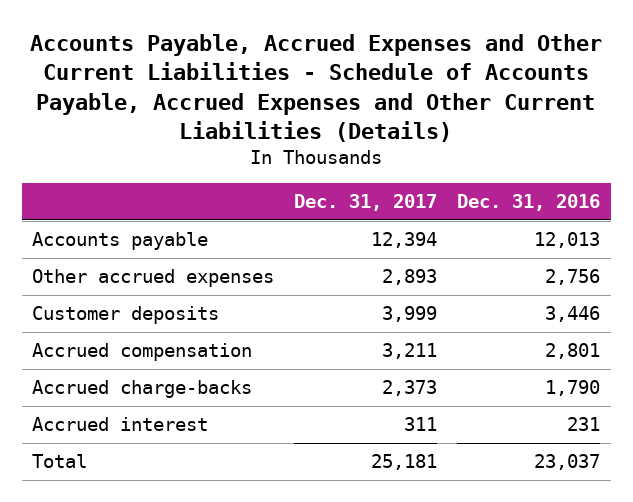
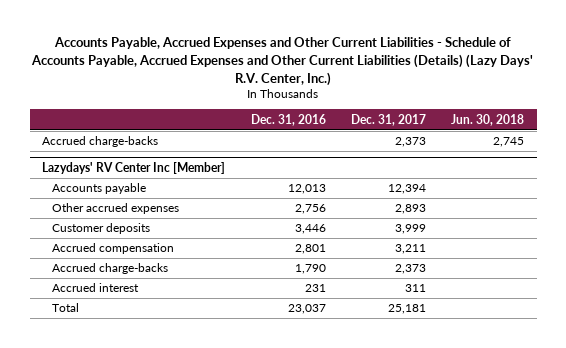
- Accounts Payable, Accrued Expenses and Other Current Liabilities - Schedule of Accounts Payable, Accrued Expenses and Other Current Liabilities (Details)
+ Accounts Payable, Accrued Expenses and Other Current Liabilities - Schedule of Accounts Payable, Accrued Expenses and Other Current Liabilities (Details) (Lazy Days' R.V. Center, Inc.)
- | Dec. 31, 2017 | Dec. 31, 2016
+ | Dec. 31, 2016 | Dec. 31, 2017 | Jun. 30, 2018
+ Accrued charge-backs | | 2,373 | 2,745
+ Lazydays' RV Center Inc [Member]

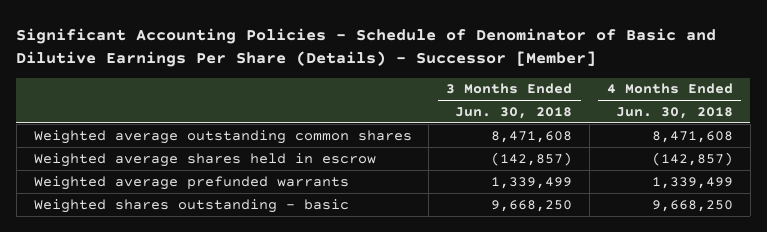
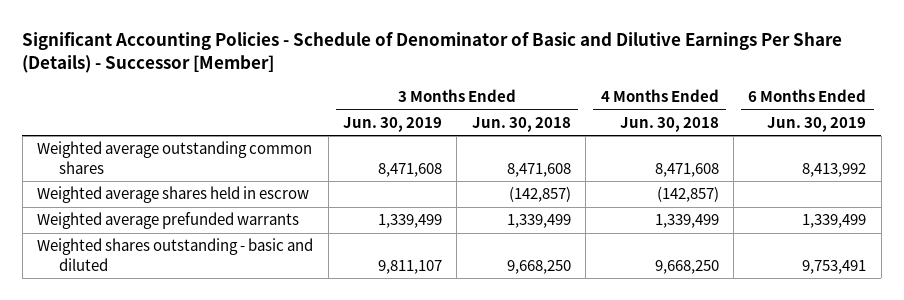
- | 3 Months Ended Jun. 30, 2018 | 4 Months Ended Jun. 30, 2018
+ | 3 Months Ended Jun. 30, 2019 | 3 Months Ended Jun. 30, 2018 | 4 Months Ended Jun. 30, 2018 | 6 Months Ended Jun. 30, 2019
- Weighted shares outstanding - basic | 9,668,250 | 9,668,250
+ Weighted shares outstanding - basic and diluted | 9,811,107 | 9,668,250 | 9,668,250 | 9,753,491

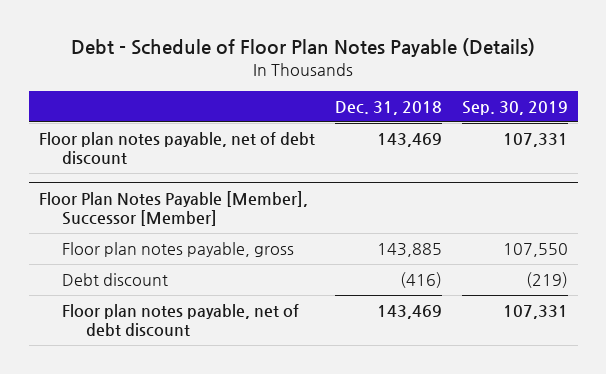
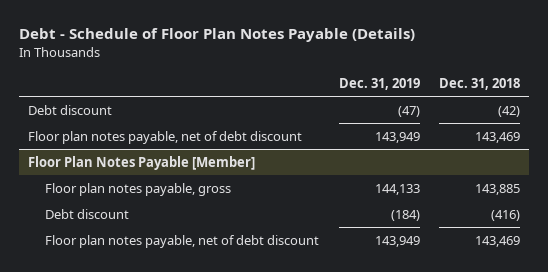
- | Dec. 31, 2018 | Sep. 30, 2019
+ | Dec. 31, 2019 | Dec. 31, 2018
+ Debt discount | (47) | (42)
- Floor Plan Notes Payable [Member], Successor [Member]
+ Floor Plan Notes Payable [Member]

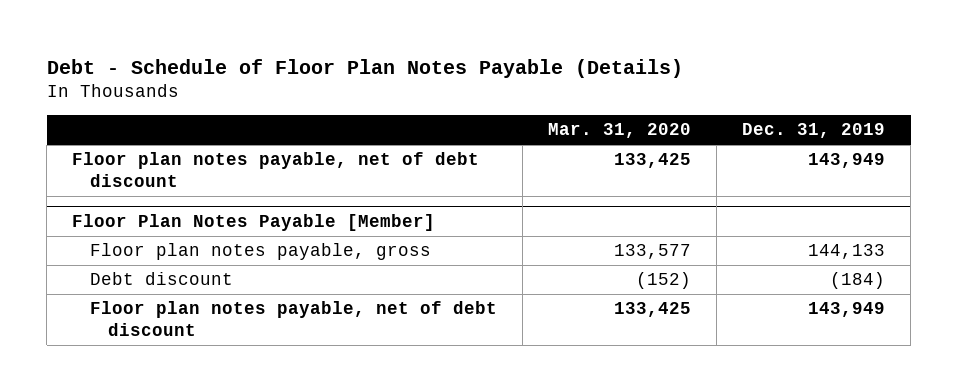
- | Dec. 31, 2019 | Dec. 31, 2018
+ | Mar. 31, 2020 | Dec. 31, 2019
- Debt discount | (47) | (42)

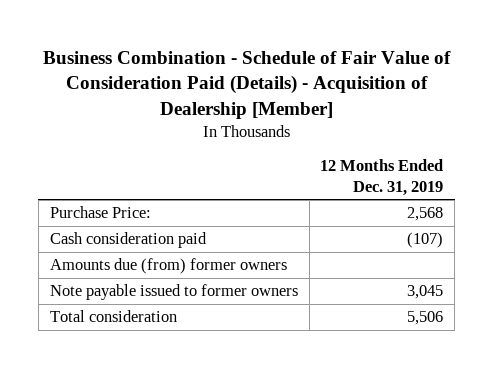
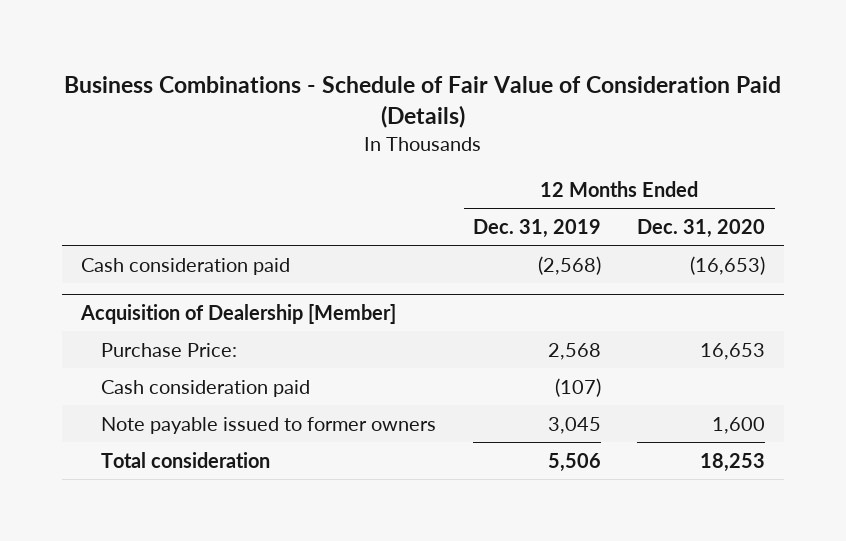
- Business Combination - Schedule of Fair Value of Consideration Paid (Details) - Acquisition of Dealership [Member]
+ Business Combinations - Schedule of Fair Value of Consideration Paid (Details)
- | 12 Months Ended Dec. 31, 2019
+ | 12 Months Ended Dec. 31, 2019 | 12 Months Ended Dec. 31, 2020
+ Cash consideration paid | (2,568) | (16,653)
+ Acquisition of Dealership [Member]
- Amounts due (from) former owners

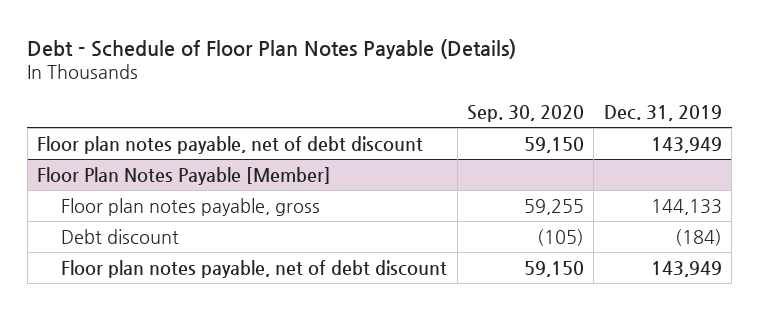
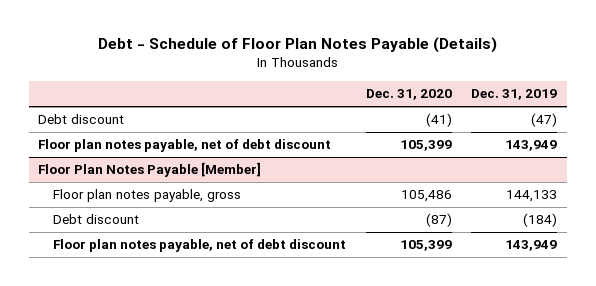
- | Sep. 30, 2020 | Dec. 31, 2019
+ | Dec. 31, 2020 | Dec. 31, 2019
+ Debt discount | (41) | (47)

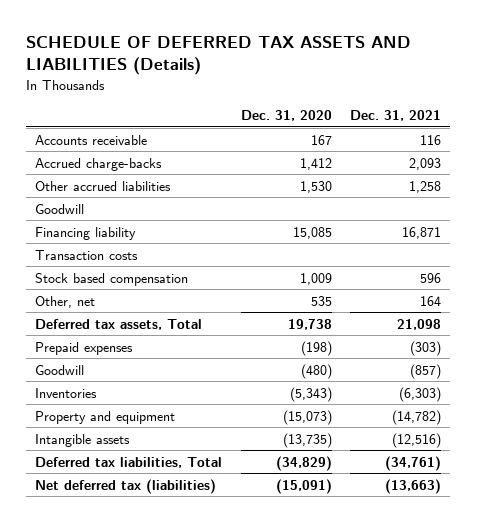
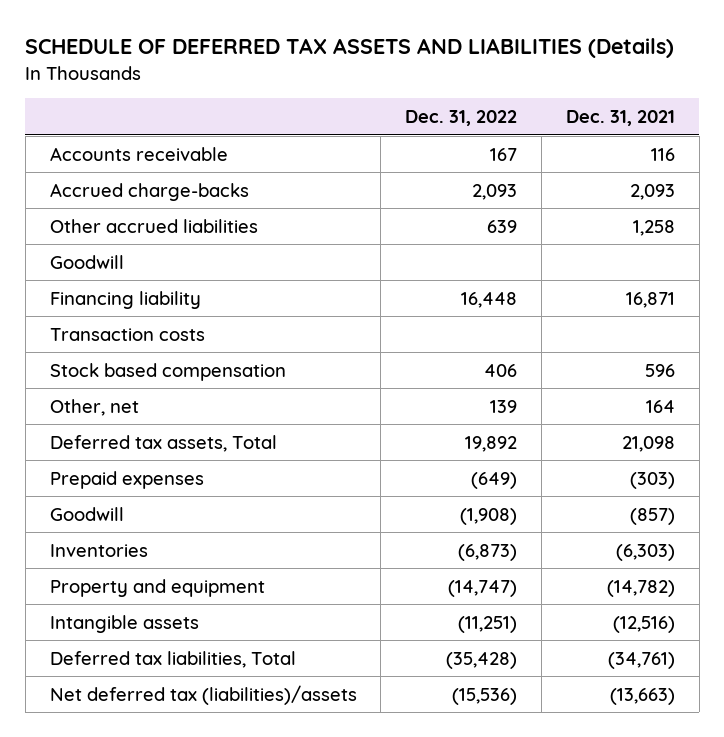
- | Dec. 31, 2020 | Dec. 31, 2021
+ | Dec. 31, 2022 | Dec. 31, 2021
- Net deferred tax (liabilities) | (15,091) | (13,663)
+ Net deferred tax (liabilities)/assets | (15,536) | (13,663)

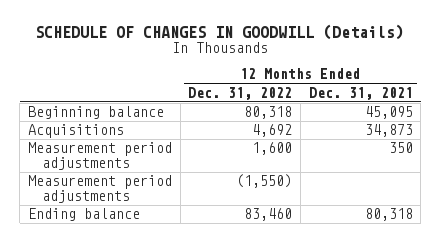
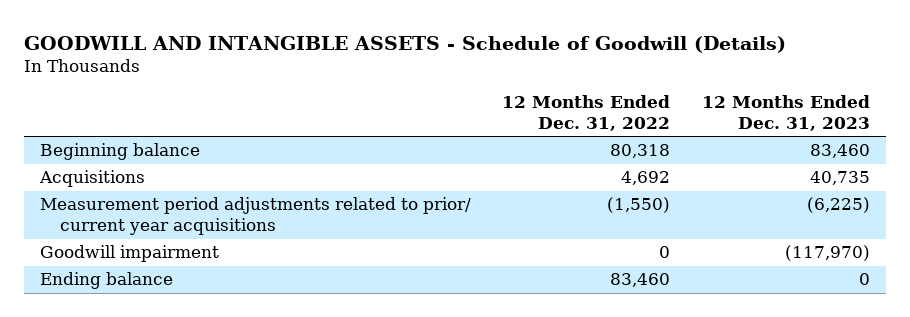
- SCHEDULE OF CHANGES IN GOODWILL (Details)
+ GOODWILL AND INTANGIBLE ASSETS - Schedule of Goodwill (Details)
- | 12 Months Ended Dec. 31, 2022 | 12 Months Ended Dec. 31, 2021
+ | 12 Months Ended Dec. 31, 2022 | 12 Months Ended Dec. 31, 2023
- Measurement period adjustments | 1,600 | 350
- Measurement period adjustments | (1,550) |
+ Measurement period adjustments related to prior/ current year acquisitions | (1,550) | (6,225)
+ Goodwill impairment | 0 | (117,970)

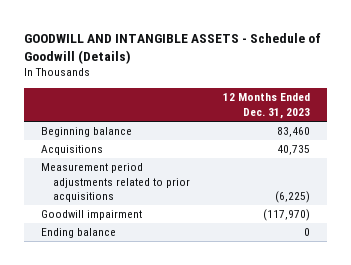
- | 12 Months Ended Dec. 31, 2022 | 12 Months Ended Dec. 31, 2023
+ | 12 Months Ended Dec. 31, 2023
- Measurement period adjustments related to prior/ current year acquisitions | (1,550) | (6,225)
+ Measurement period adjustments related to prior acquisitions | (6,225)

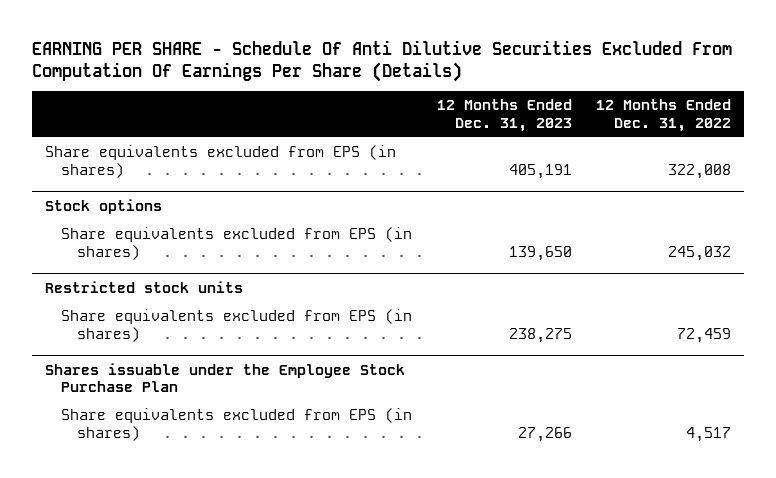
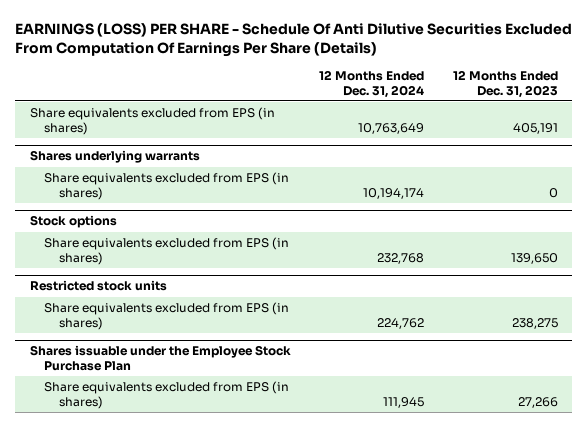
- EARNING PER SHARE - Schedule Of Anti Dilutive Securities Excluded From Computation Of Earnings Per Share (Details)
+ EARNINGS (LOSS) PER SHARE - Schedule Of Anti Dilutive Securities Excluded From Computation Of Earnings Per Share (Details)
- | 12 Months Ended Dec. 31, 2023 | 12 Months Ended Dec. 31, 2022
+ | 12 Months Ended Dec. 31, 2024 | 12 Months Ended Dec. 31, 2023
+ Shares underlying warrants
+ Share equivalents excluded from EPS (in shares) | 10,194,174 | 0

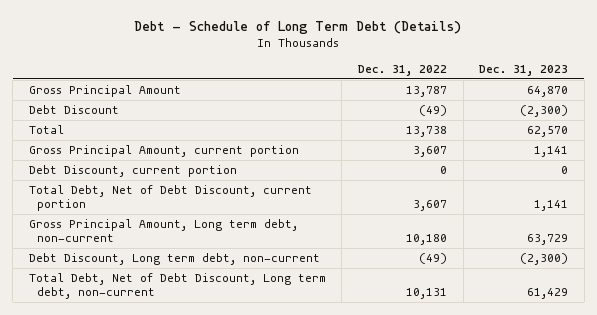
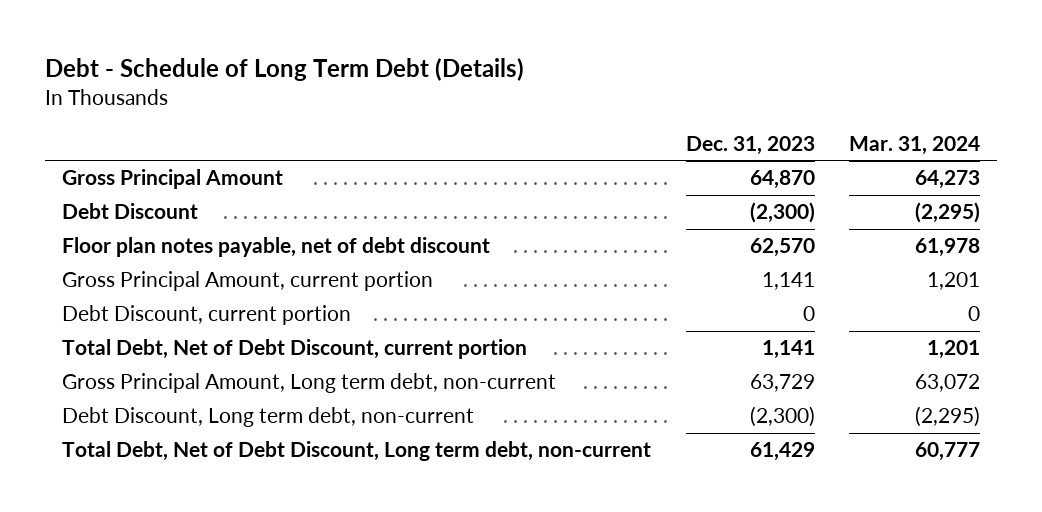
- | Dec. 31, 2022 | Dec. 31, 2023
+ | Dec. 31, 2023 | Mar. 31, 2024
- Total | 13,738 | 62,570
+ Floor plan notes payable, net of debt discount | 62,570 | 61,978

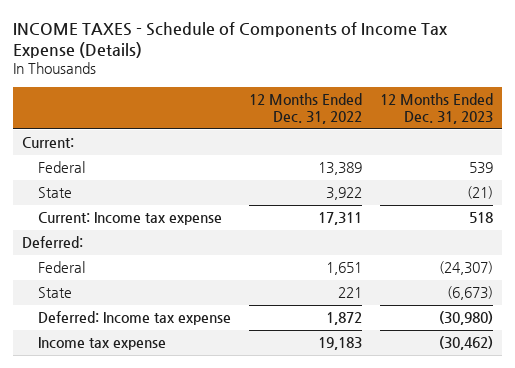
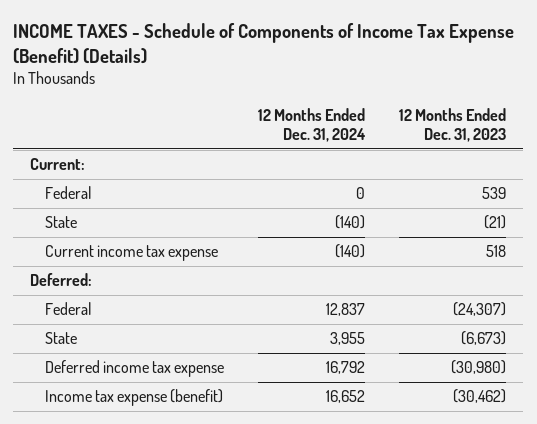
- INCOME TAXES - Schedule of Components of Income Tax Expense (Details)
+ INCOME TAXES - Schedule of Components of Income Tax Expense (Benefit) (Details)
- | 12 Months Ended Dec. 31, 2022 | 12 Months Ended Dec. 31, 2023
+ | 12 Months Ended Dec. 31, 2024 | 12 Months Ended Dec. 31, 2023
- Current: Income tax expense | 17,311 | 518
+ Current income tax expense | (140) | 518
- Deferred: Income tax expense | 1,872 | (30,980)
- Income tax expense | 19,183 | (30,462)
+ Deferred income tax expense | 16,792 | (30,980)
+ Income tax expense (benefit) | 16,652 | (30,462)

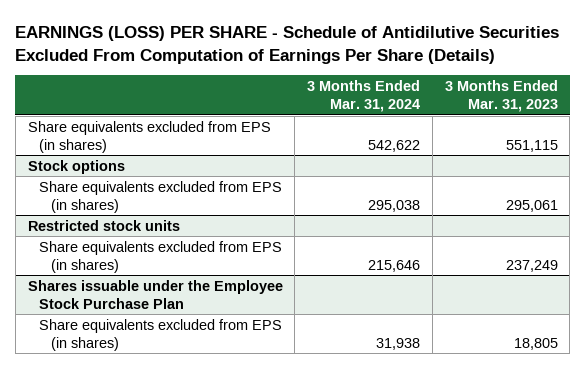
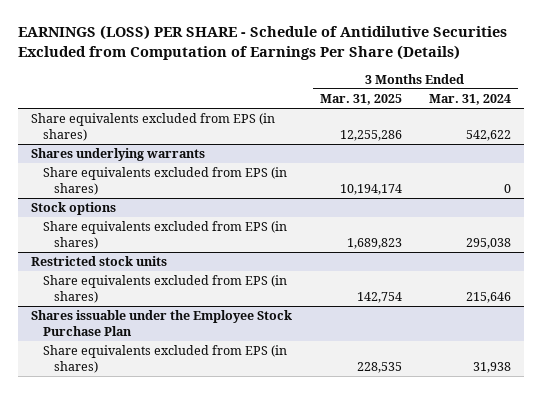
- EARNINGS (LOSS) PER SHARE - Schedule of Antidilutive Securities Excluded From Computation of Earnings Per Share (Details)
+ EARNINGS (LOSS) PER SHARE - Schedule of Antidilutive Securities Excluded from Computation of Earnings Per Share (Details)
- | 3 Months Ended Mar. 31, 2024 | 3 Months Ended Mar. 31, 2023
+ | 3 Months Ended Mar. 31, 2025 | 3 Months Ended Mar. 31, 2024
+ Shares underlying warrants
+ Share equivalents excluded from EPS (in shares) | 10,194,174 | 0

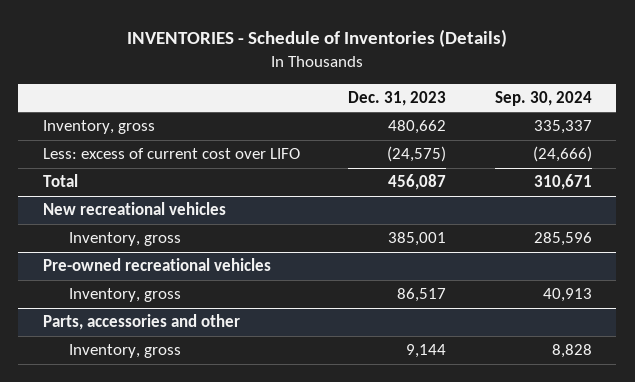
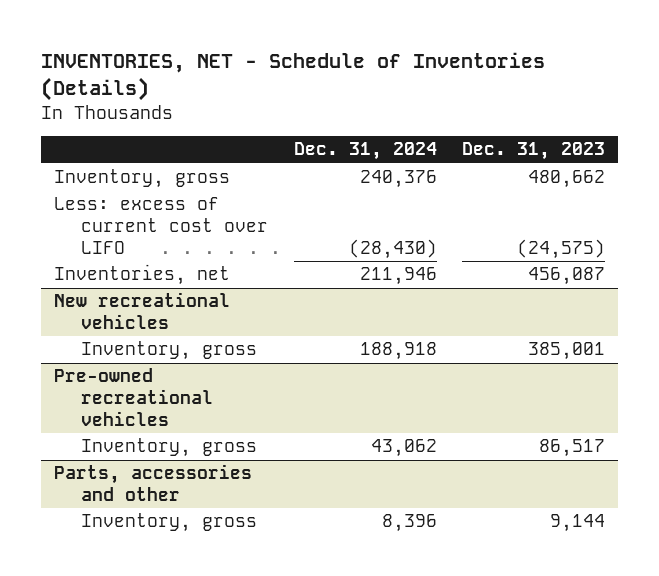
- INVENTORIES - Schedule of Inventories (Details)
+ INVENTORIES, NET - Schedule of Inventories (Details)
- | Dec. 31, 2023 | Sep. 30, 2024
+ | Dec. 31, 2024 | Dec. 31, 2023
- Total | 456,087 | 310,671
+ Inventories, net | 211,946 | 456,087

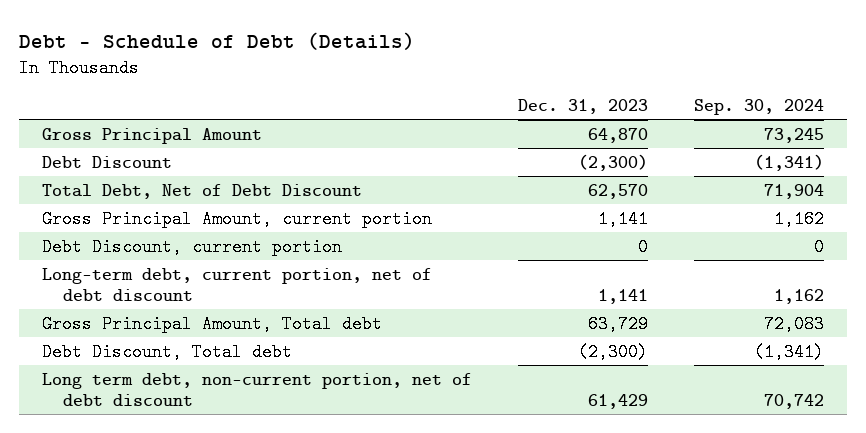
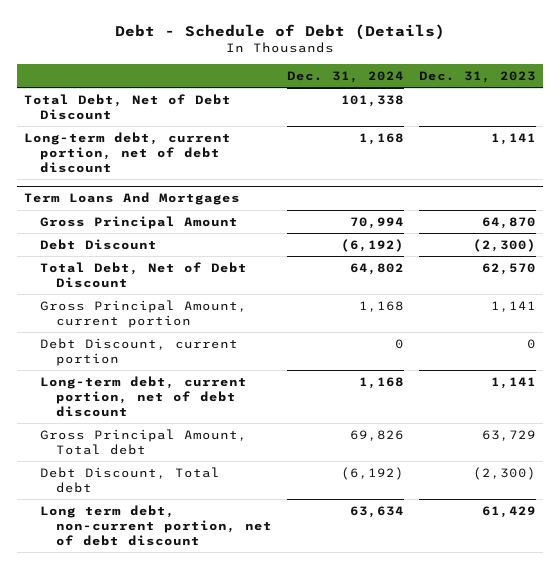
- | Dec. 31, 2023 | Sep. 30, 2024
+ | Dec. 31, 2024 | Dec. 31, 2023
+ Total Debt, Net of Debt Discount | 101,338 |
+ Long-term debt, current portion, net of debt discount | 1,168 | 1,141
+ Term Loans And Mortgages

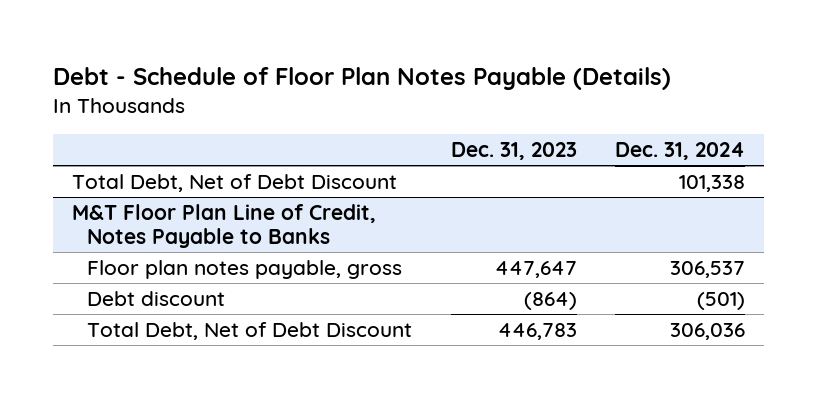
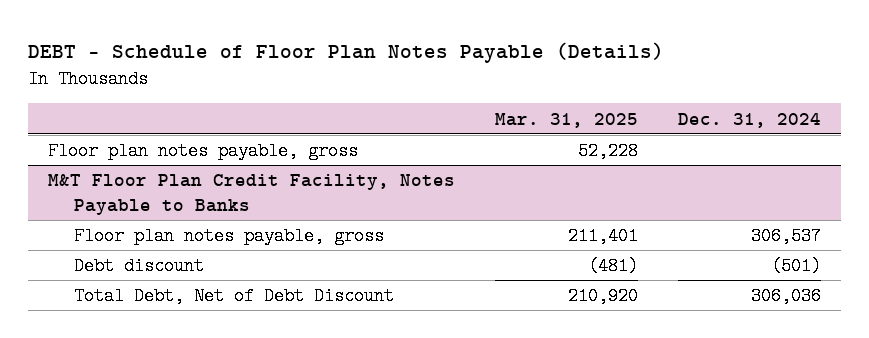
- Debt - Schedule of Floor Plan Notes Payable (Details)
+ DEBT - Schedule of Floor Plan Notes Payable (Details)
- | Dec. 31, 2023 | Dec. 31, 2024
+ | Mar. 31, 2025 | Dec. 31, 2024
- Total Debt, Net of Debt Discount | | 101,338
- M&T Floor Plan Line of Credit, Notes Payable to Banks
+ Floor plan notes payable, gross | 52,228 |
+ M&T Floor Plan Credit Facility, Notes Payable to Banks

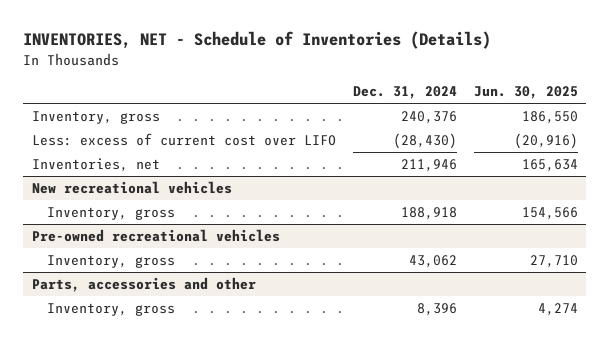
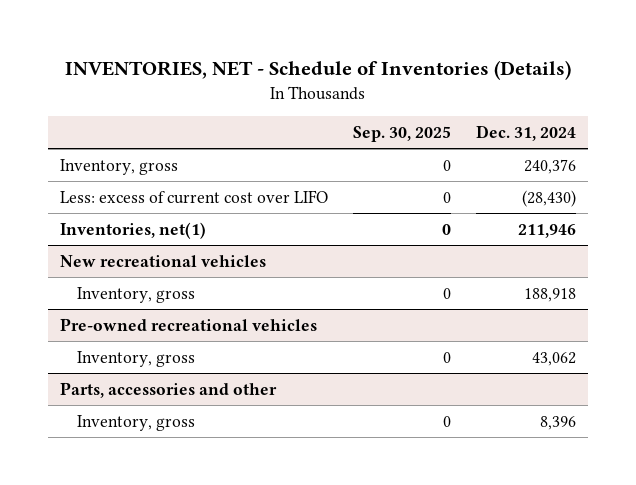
- | Dec. 31, 2024 | Jun. 30, 2025
+ | Sep. 30, 2025 | Dec. 31, 2024
- Inventories, net | 211,946 | 165,634
+ Inventories, net(1) | 0 | 211,946

